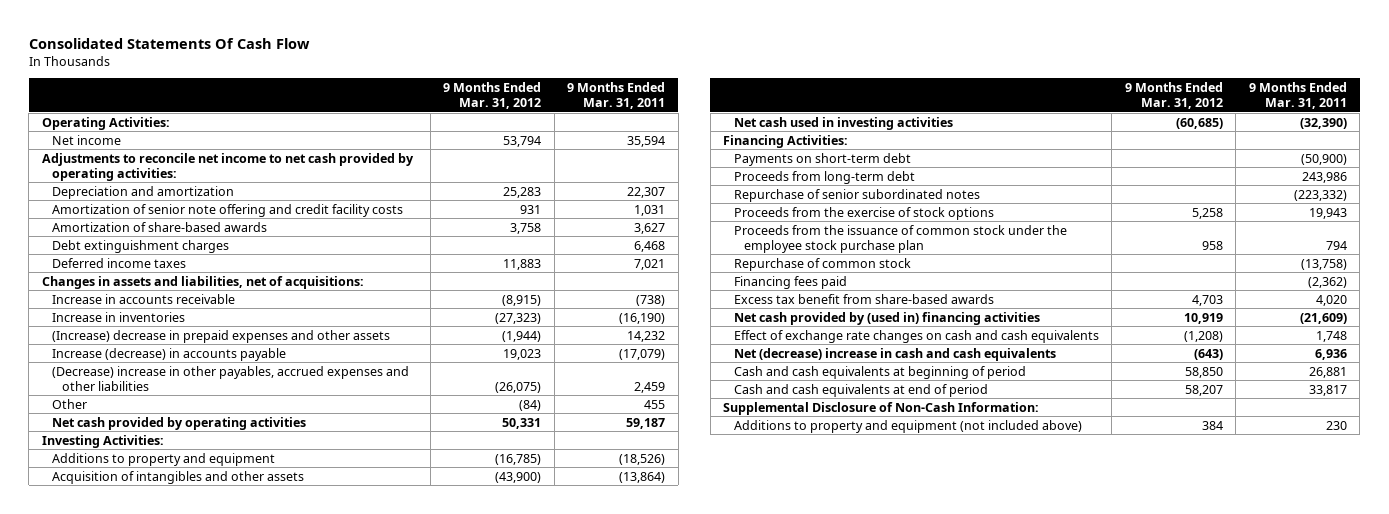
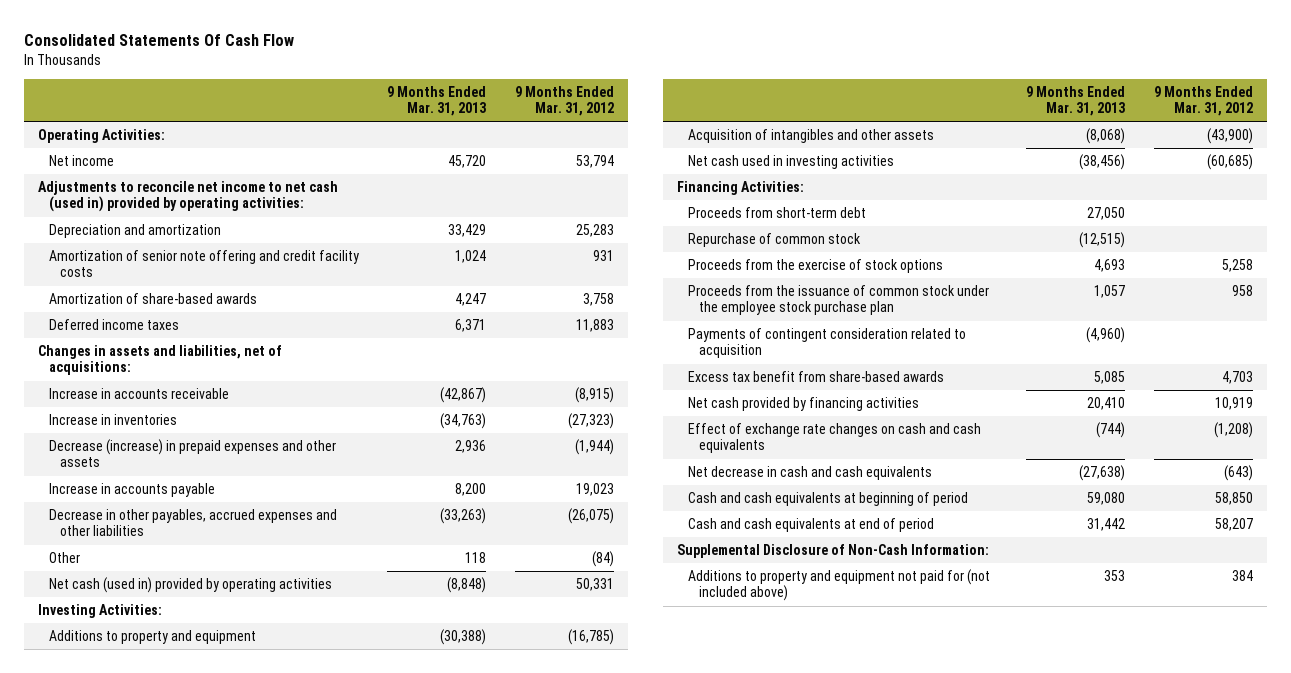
- | 9 Months Ended Mar. 31, 2012 | 9 Months Ended Mar. 31, 2011
+ | 9 Months Ended Mar. 31, 2013 | 9 Months Ended Mar. 31, 2012
- Adjustments to reconcile net income to net cash provided by operating activities:
+ Adjustments to reconcile net income to net cash (used in) provided by operating activities:
- Debt extinguishment charges | | 6,468
- (Increase) decrease in prepaid expenses and other assets | (1,944) | 14,232
- Increase (decrease) in accounts payable | 19,023 | (17,079)
- (Decrease) increase in other payables, accrued expenses and other liabilities | (26,075) | 2,459
+ Decrease (increase) in prepaid expenses and other assets | 2,936 | (1,944)
+ Increase in accounts payable | 8,200 | 19,023
+ Decrease in other payables, accrued expenses and other liabilities | (33,263) | (26,075)
- Net cash provided by operating activities | 50,331 | 59,187
+ Net cash (used in) provided by operating activities | (8,848) | 50,331
- Payments on short-term debt | | (50,900)
- Proceeds from long-term debt | | 243,986
- Repurchase of senior subordinated notes | | (223,332)
+ Proceeds from short-term debt | 27,050 |
moved up: Repurchase of common stock | (12,515) |
- Financing fees paid | | (2,362)
+ Payments of contingent consideration related to acquisition | (4,960) |
- Net cash provided by (used in) financing activities | 10,919 | (21,609)
+ Net cash provided by financing activities | 20,410 | 10,919
- Net (decrease) increase in cash and cash equivalents | (643) | 6,936
+ Net decrease in cash and cash equivalents | (27,638) | (643)
- Additions to property and equipment (not included above) | 384 | 230
+ Additions to property and equipment not paid for (not included above) | 353 | 384

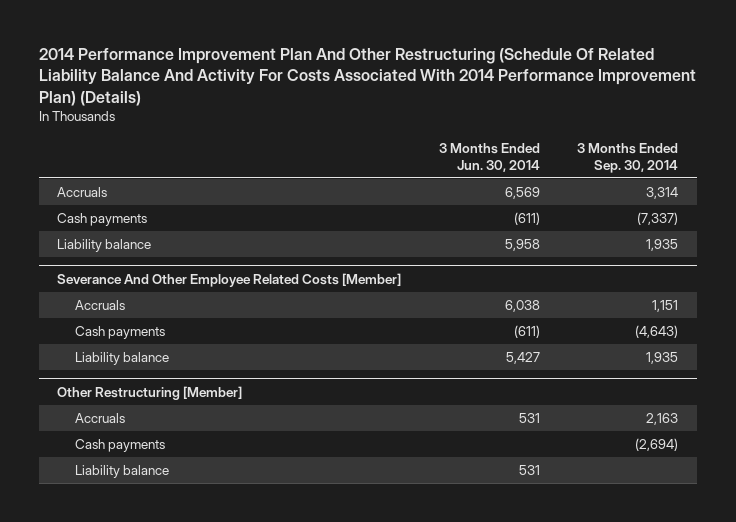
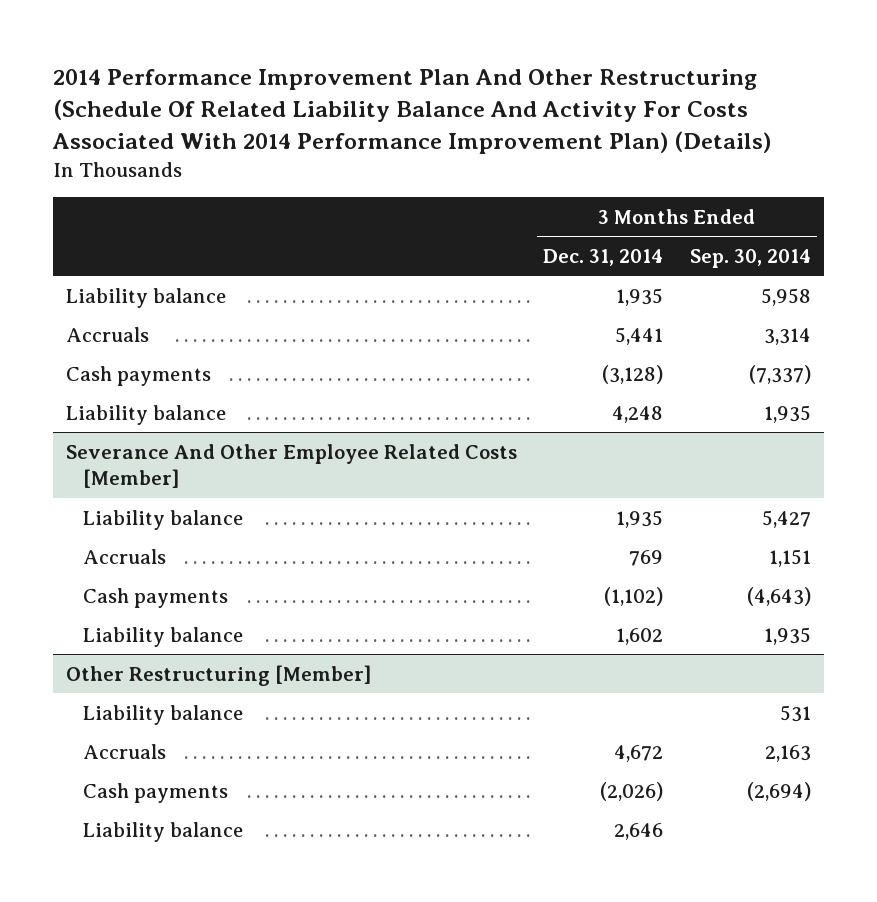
- | 3 Months Ended Jun. 30, 2014 | 3 Months Ended Sep. 30, 2014
+ | 3 Months Ended Dec. 31, 2014 | 3 Months Ended Sep. 30, 2014
+ Liability balance | 1,935 | 5,958
@ Severance And Other Employee Related Costs [Member]
+ Liability balance | 1,935 | 5,427
@ Other Restructuring [Member]
+ Liability balance | | 531

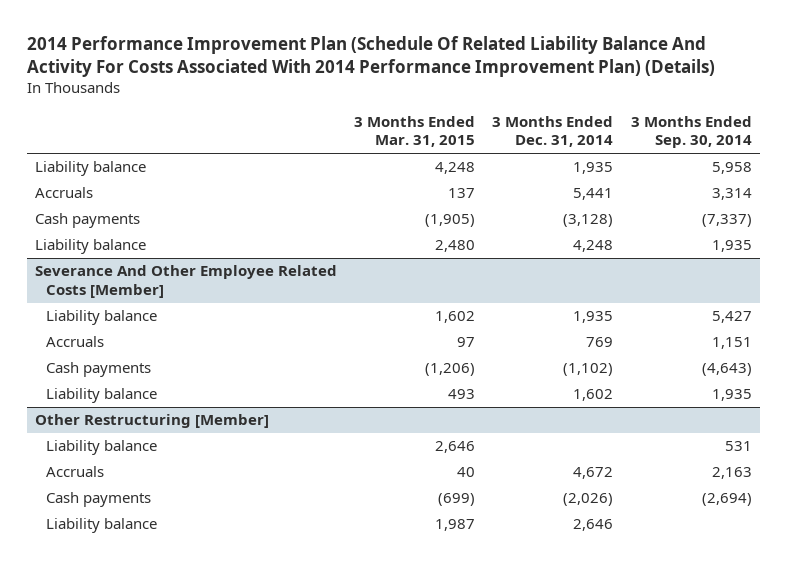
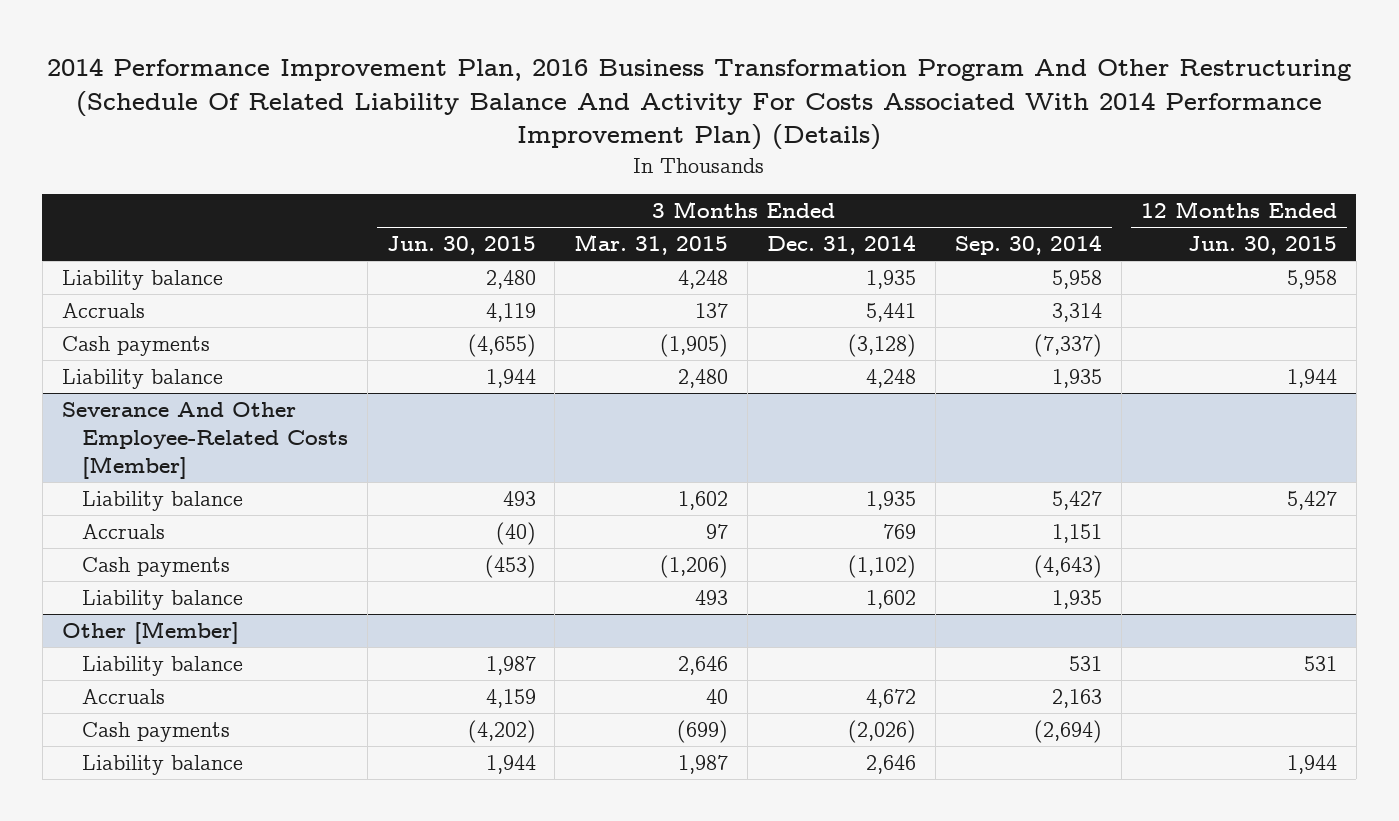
- 2014 Performance Improvement Plan (Schedule Of Related Liability Balance And Activity For Costs Associated With 2014 Performance Improvement Plan) (Details)
+ 2014 Performance Improvement Plan, 2016 Business Transformation Program And Other Restructuring (Schedule Of Related Liability Balance And Activity For Costs Associated With 2014 Performance Improvement Plan) (Details)
- | 3 Months Ended Mar. 31, 2015 | 3 Months Ended Dec. 31, 2014 | 3 Months Ended Sep. 30, 2014
+ | 3 Months Ended Jun. 30, 2015 | 3 Months Ended Mar. 31, 2015 | 3 Months Ended Dec. 31, 2014 | 3 Months Ended Sep. 30, 2014 | 12 Months Ended Jun. 30, 2015
- Severance And Other Employee Related Costs [Member]
+ Severance And Other Employee-Related Costs [Member]
- Other Restructuring [Member]
+ Other [Member]

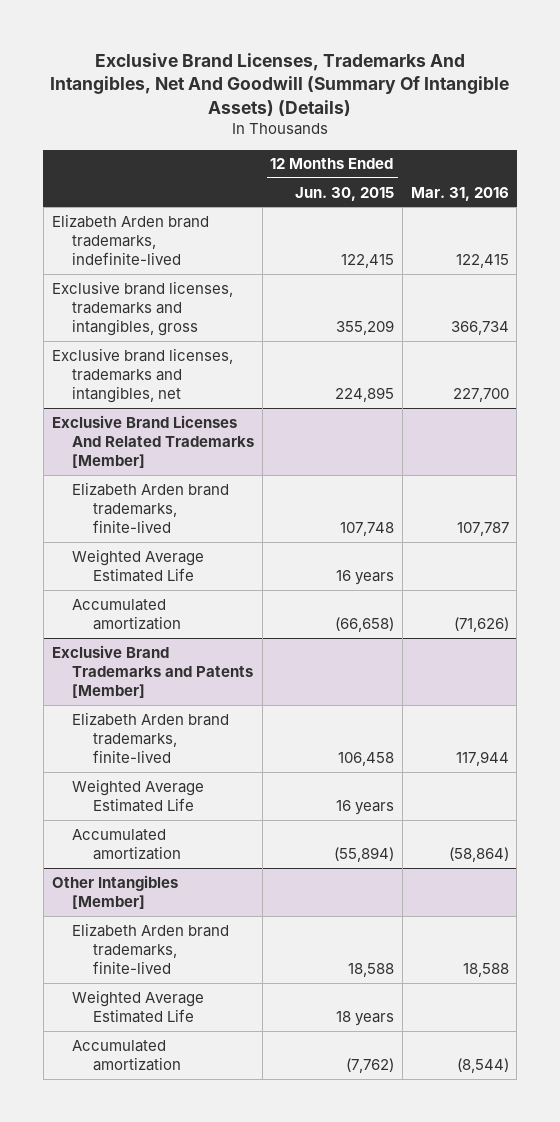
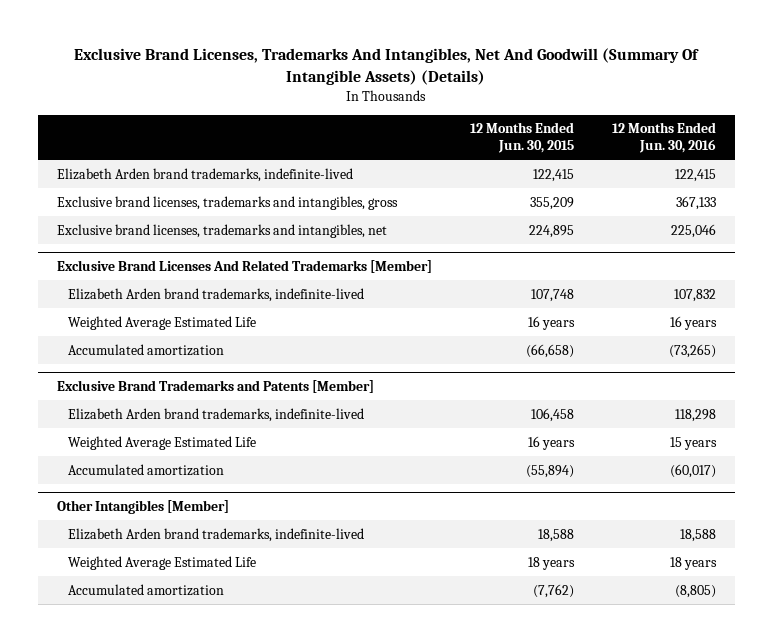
- | 12 Months Ended Jun. 30, 2015 | Mar. 31, 2016
+ | 12 Months Ended Jun. 30, 2015 | 12 Months Ended Jun. 30, 2016
@ Exclusive Brand Licenses And Related Trademarks [Member]
- Elizabeth Arden brand trademarks, finite-lived | 107,748 | 107,787
+ Elizabeth Arden brand trademarks, indefinite-lived | 107,748 | 107,832
@ Exclusive Brand Trademarks and Patents [Member]
- Elizabeth Arden brand trademarks, finite-lived | 106,458 | 117,944
+ Elizabeth Arden brand trademarks, indefinite-lived | 106,458 | 118,298
@ Other Intangibles [Member]
- Elizabeth Arden brand trademarks, finite-lived | 18,588 | 18,588
+ Elizabeth Arden brand trademarks, indefinite-lived | 18,588 | 18,588

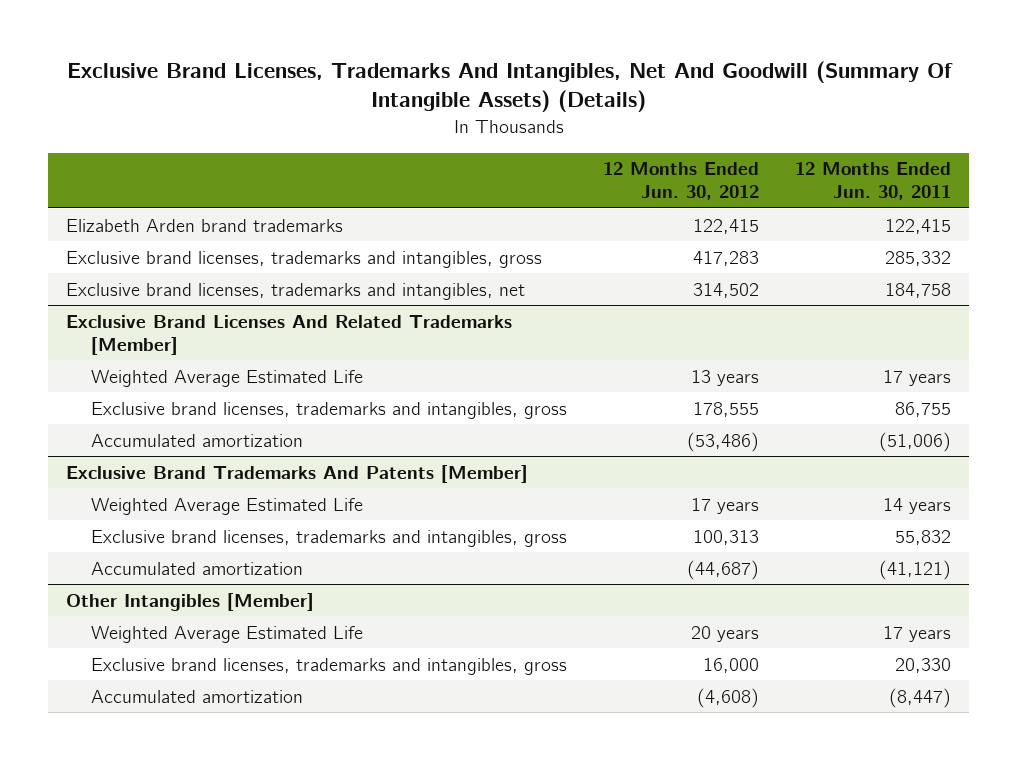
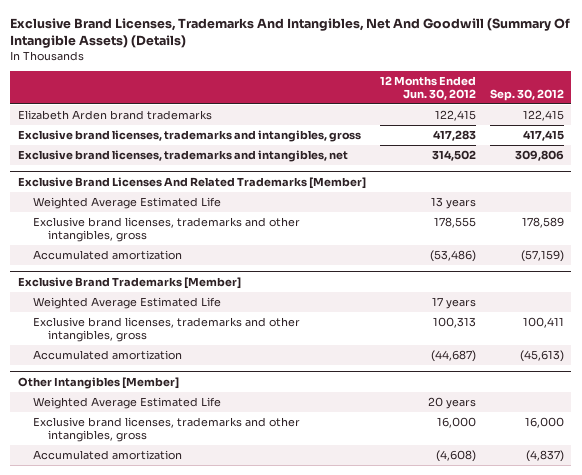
- | 12 Months Ended Jun. 30, 2012 | 12 Months Ended Jun. 30, 2011
+ | 12 Months Ended Jun. 30, 2012 | Sep. 30, 2012
@ Exclusive Brand Licenses And Related Trademarks [Member]
- Exclusive brand licenses, trademarks and intangibles, gross | 178,555 | 86,755
+ Exclusive brand licenses, trademarks and other intangibles, gross | 178,555 | 178,589
- Exclusive Brand Trademarks And Patents [Member]
+ Exclusive Brand Trademarks [Member]
- Exclusive brand licenses, trademarks and intangibles, gross | 100,313 | 55,832
+ Exclusive brand licenses, trademarks and other intangibles, gross | 100,313 | 100,411
@ Other Intangibles [Member]
- Exclusive brand licenses, trademarks and intangibles, gross | 16,000 | 20,330
+ Exclusive brand licenses, trademarks and other intangibles, gross | 16,000 | 16,000

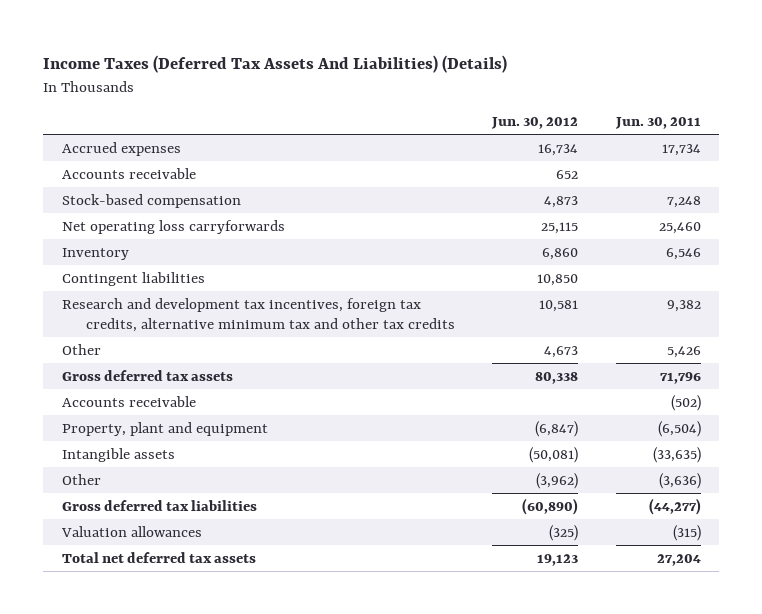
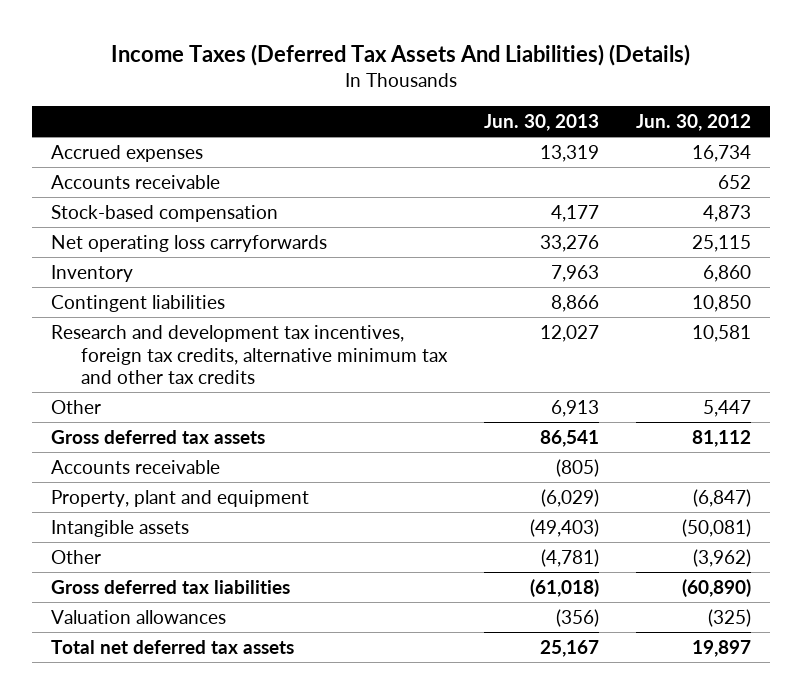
- | Jun. 30, 2012 | Jun. 30, 2011
+ | Jun. 30, 2013 | Jun. 30, 2012
- Other | 4,673 | 5,426
- Gross deferred tax assets | 80,338 | 71,796
+ Other | 6,913 | 5,447
+ Gross deferred tax assets | 86,541 | 81,112
- Total net deferred tax assets | 19,123 | 27,204
+ Total net deferred tax assets | 25,167 | 19,897

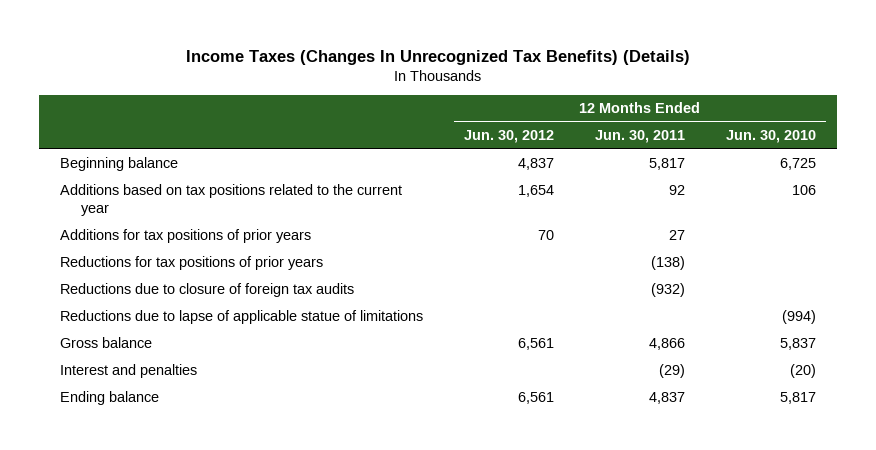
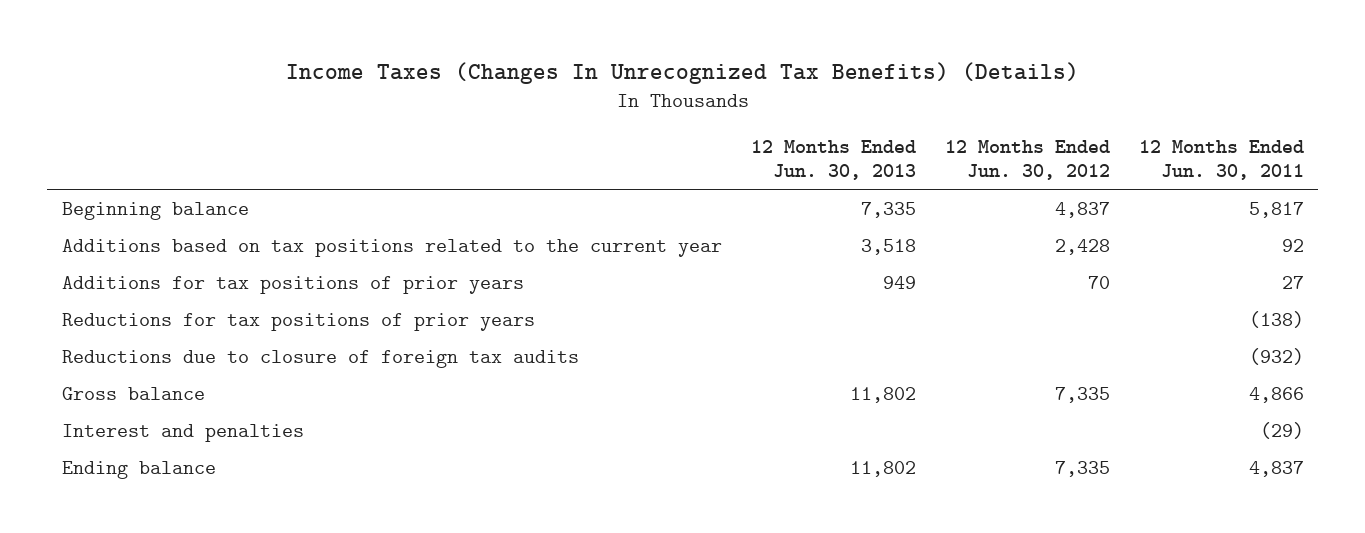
- | 12 Months Ended Jun. 30, 2012 | 12 Months Ended Jun. 30, 2011 | 12 Months Ended Jun. 30, 2010
+ | 12 Months Ended Jun. 30, 2013 | 12 Months Ended Jun. 30, 2012 | 12 Months Ended Jun. 30, 2011
- Additions based on tax positions related to the current year | 1,654 | 92 | 106
+ Additions based on tax positions related to the current year | 3,518 | 2,428 | 92
- Reductions due to lapse of applicable statue of limitations | | | (994)
- Gross balance | 6,561 | 4,866 | 5,837
+ Gross balance | 11,802 | 7,335 | 4,866
- Ending balance | 6,561 | 4,837 | 5,817
+ Ending balance | 11,802 | 7,335 | 4,837

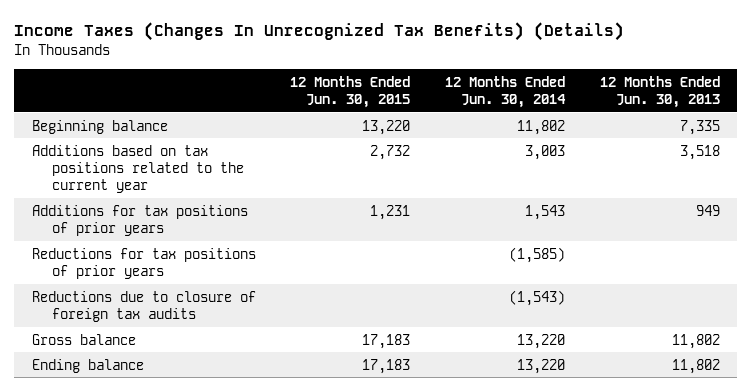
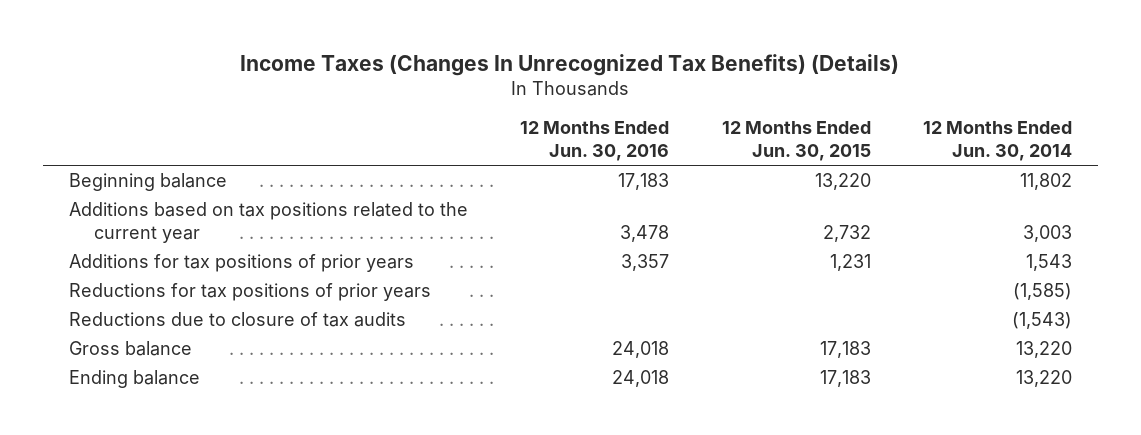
- | 12 Months Ended Jun. 30, 2015 | 12 Months Ended Jun. 30, 2014 | 12 Months Ended Jun. 30, 2013
+ | 12 Months Ended Jun. 30, 2016 | 12 Months Ended Jun. 30, 2015 | 12 Months Ended Jun. 30, 2014
- Reductions due to closure of foreign tax audits | | (1,543) |
+ Reductions due to closure of tax audits | | | (1,543)

